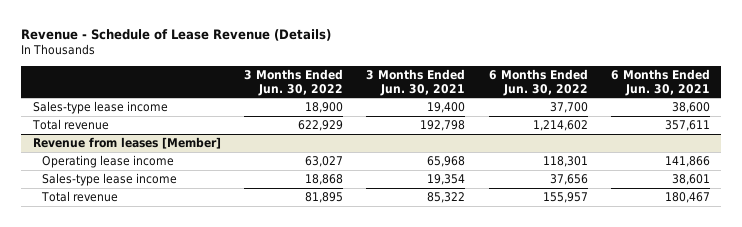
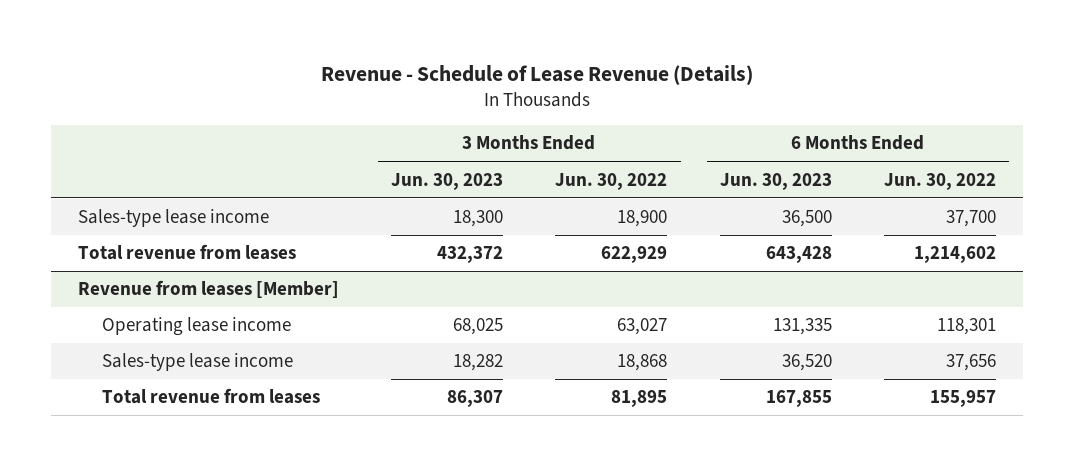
- | 3 Months Ended Jun. 30, 2022 | 3 Months Ended Jun. 30, 2021 | 6 Months Ended Jun. 30, 2022 | 6 Months Ended Jun. 30, 2021
+ | 3 Months Ended Jun. 30, 2023 | 3 Months Ended Jun. 30, 2022 | 6 Months Ended Jun. 30, 2023 | 6 Months Ended Jun. 30, 2022
- Total revenue | 622,929 | 192,798 | 1,214,602 | 357,611
+ Total revenue from leases | 432,372 | 622,929 | 643,428 | 1,214,602
@ Revenue from leases [Member]
- Total revenue | 81,895 | 85,322 | 155,957 | 180,467
+ Total revenue from leases | 86,307 | 81,895 | 167,855 | 155,957

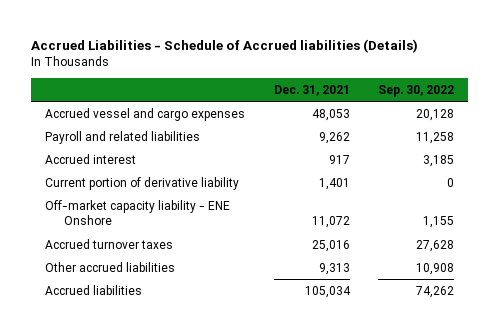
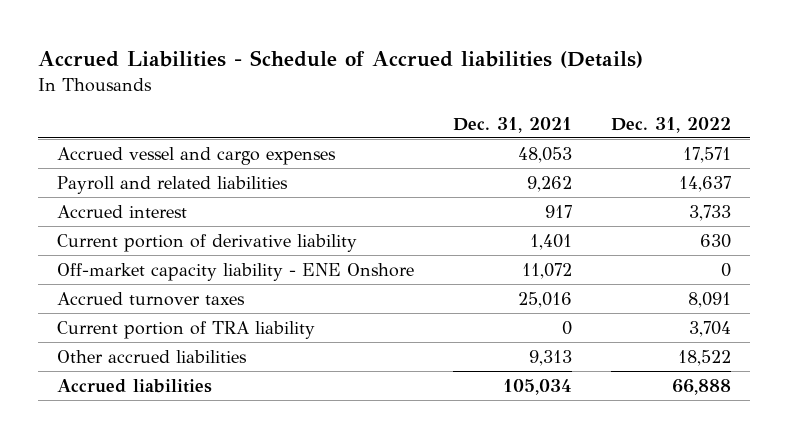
- | Dec. 31, 2021 | Sep. 30, 2022
+ | Dec. 31, 2021 | Dec. 31, 2022
+ Current portion of TRA liability | 0 | 3,704

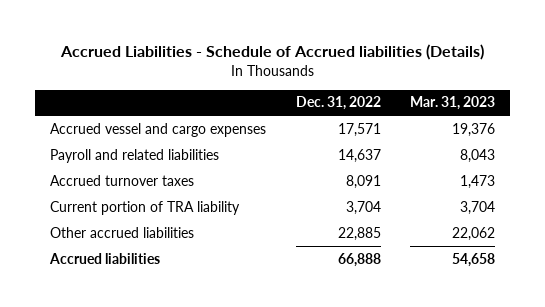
- | Dec. 31, 2021 | Dec. 31, 2022
+ | Dec. 31, 2022 | Mar. 31, 2023
- Accrued interest | 917 | 3,733
- Current portion of derivative liability | 1,401 | 630
- Off-market capacity liability - ENE Onshore | 11,072 | 0
- Other accrued liabilities | 9,313 | 18,522
+ Other accrued liabilities | 22,885 | 22,062

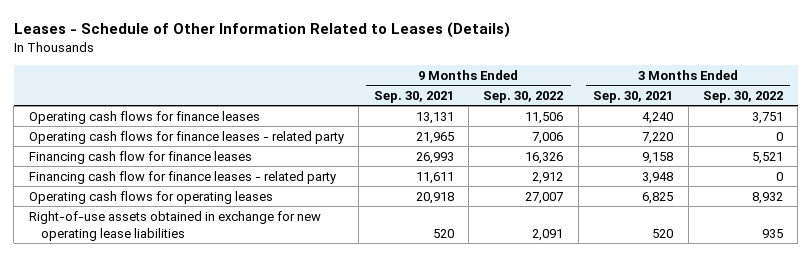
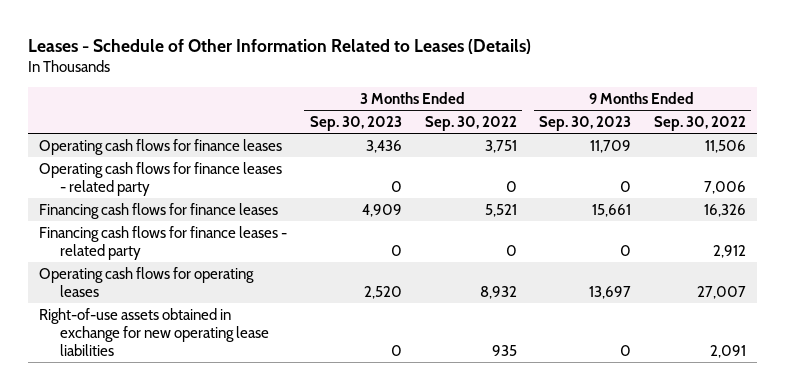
- | 9 Months Ended Sep. 30, 2021 | 9 Months Ended Sep. 30, 2022 | 3 Months Ended Sep. 30, 2021 | 3 Months Ended Sep. 30, 2022
+ | 3 Months Ended Sep. 30, 2023 | 3 Months Ended Sep. 30, 2022 | 9 Months Ended Sep. 30, 2023 | 9 Months Ended Sep. 30, 2022
- Financing cash flow for finance leases | 26,993 | 16,326 | 9,158 | 5,521
- Financing cash flow for finance leases - related party | 11,611 | 2,912 | 3,948 | 0
+ Financing cash flows for finance leases | 4,909 | 5,521 | 15,661 | 16,326
+ Financing cash flows for finance leases - related party | 0 | 0 | 0 | 2,912

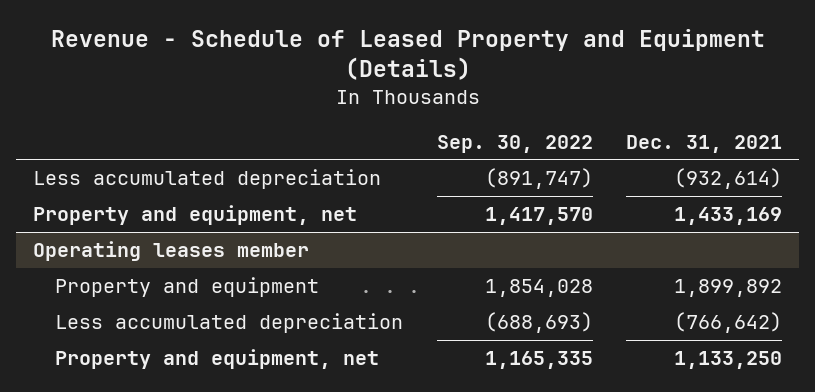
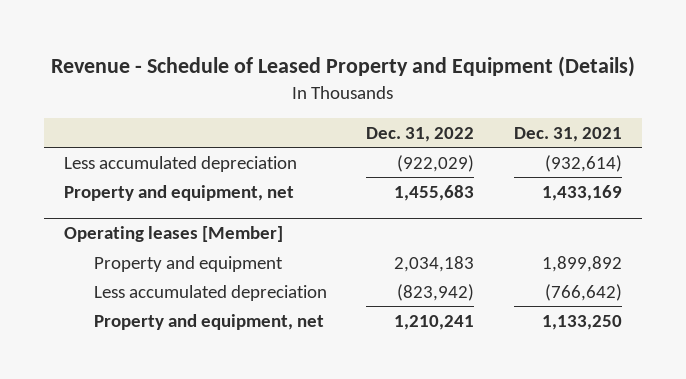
- | Sep. 30, 2022 | Dec. 31, 2021
+ | Dec. 31, 2022 | Dec. 31, 2021
- Operating leases member
+ Operating leases [Member]

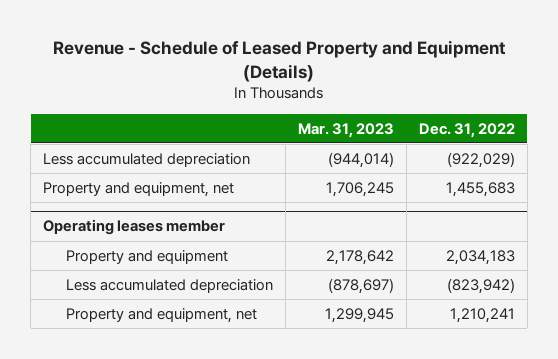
- | Dec. 31, 2022 | Dec. 31, 2021
+ | Mar. 31, 2023 | Dec. 31, 2022
- Operating leases [Member]
+ Operating leases member

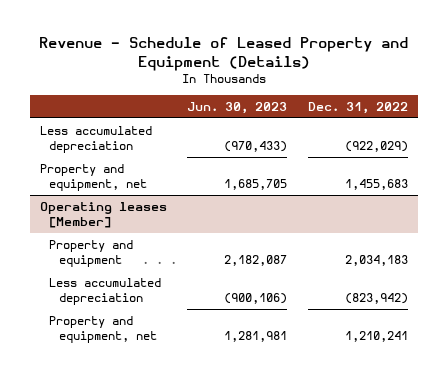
- | Mar. 31, 2023 | Dec. 31, 2022
+ | Jun. 30, 2023 | Dec. 31, 2022
- Operating leases member
+ Operating leases [Member]

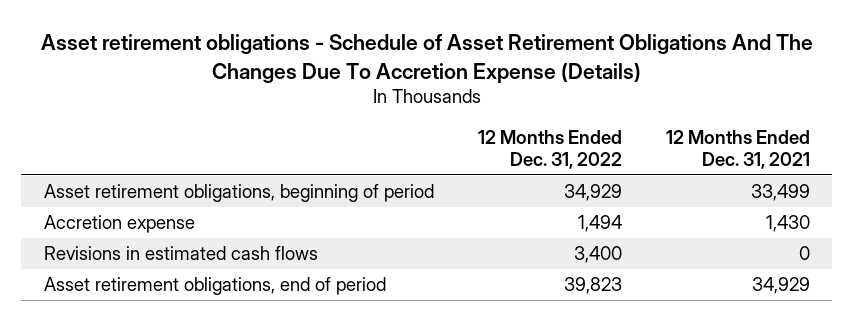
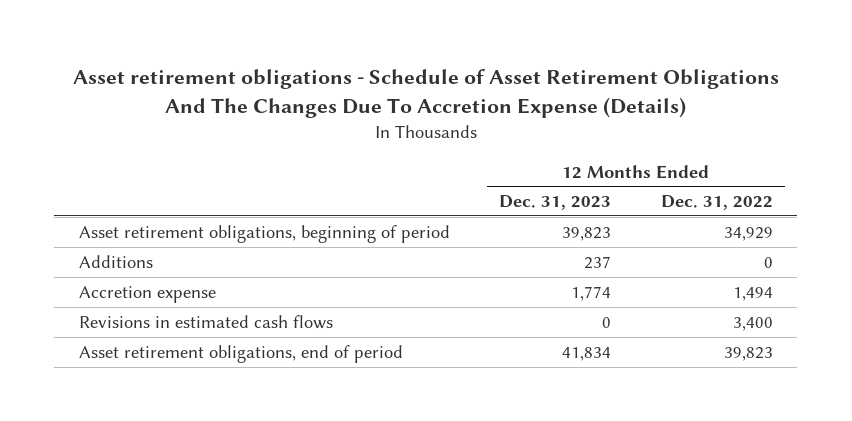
- | 12 Months Ended Dec. 31, 2022 | 12 Months Ended Dec. 31, 2021
+ | 12 Months Ended Dec. 31, 2023 | 12 Months Ended Dec. 31, 2022
+ Additions | 237 | 0

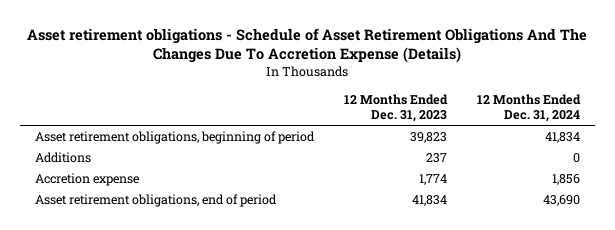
- | 12 Months Ended Dec. 31, 2023 | 12 Months Ended Dec. 31, 2022
+ | 12 Months Ended Dec. 31, 2023 | 12 Months Ended Dec. 31, 2024
- Revisions in estimated cash flows | 0 | 3,400

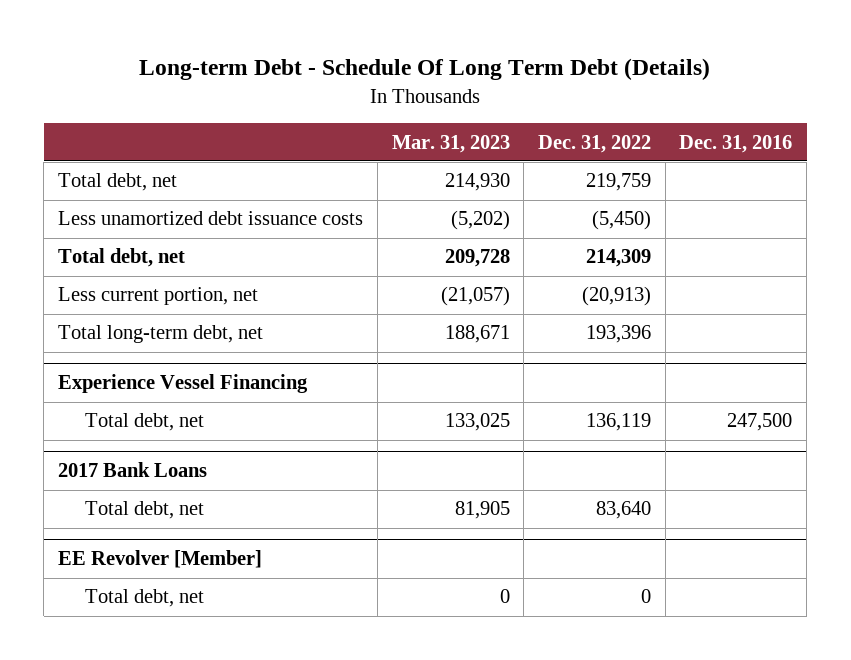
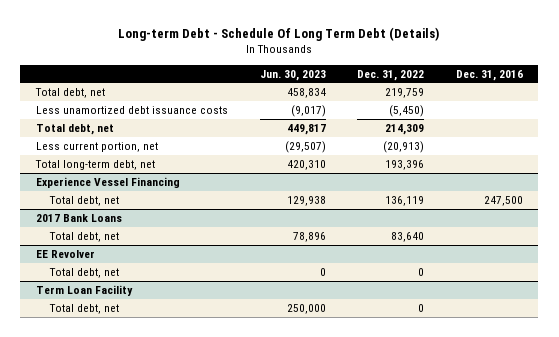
- | Mar. 31, 2023 | Dec. 31, 2022 | Dec. 31, 2016
+ | Jun. 30, 2023 | Dec. 31, 2022 | Dec. 31, 2016
- EE Revolver [Member]
+ EE Revolver
+ Term Loan Facility
+ Total debt, net | 250,000 | 0 |

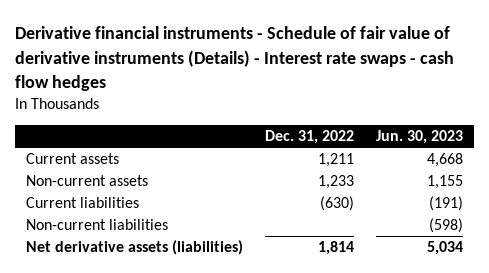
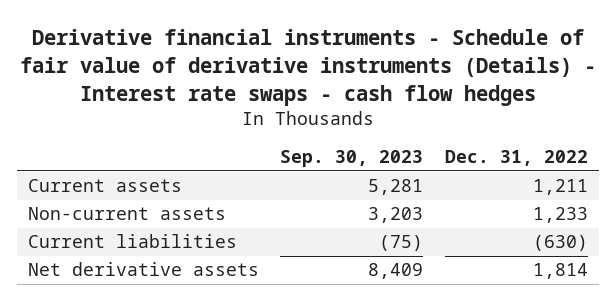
- | Dec. 31, 2022 | Jun. 30, 2023
+ | Sep. 30, 2023 | Dec. 31, 2022
- Non-current liabilities | | (598)
- Net derivative assets (liabilities) | 1,814 | 5,034
+ Net derivative assets | 8,409 | 1,814

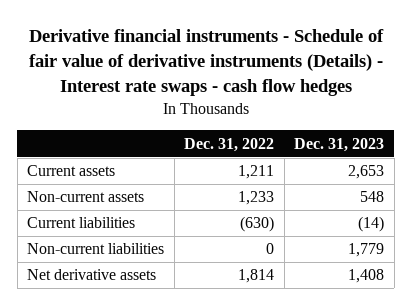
- | Sep. 30, 2023 | Dec. 31, 2022
+ | Dec. 31, 2022 | Dec. 31, 2023
+ Non-current liabilities | 0 | 1,779

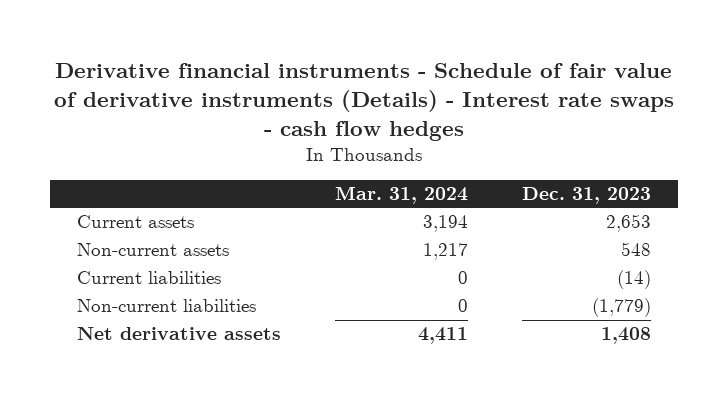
- | Dec. 31, 2022 | Dec. 31, 2023
+ | Mar. 31, 2024 | Dec. 31, 2023
- Non-current liabilities | 0 | 1,779
+ Non-current liabilities | 0 | (1,779)

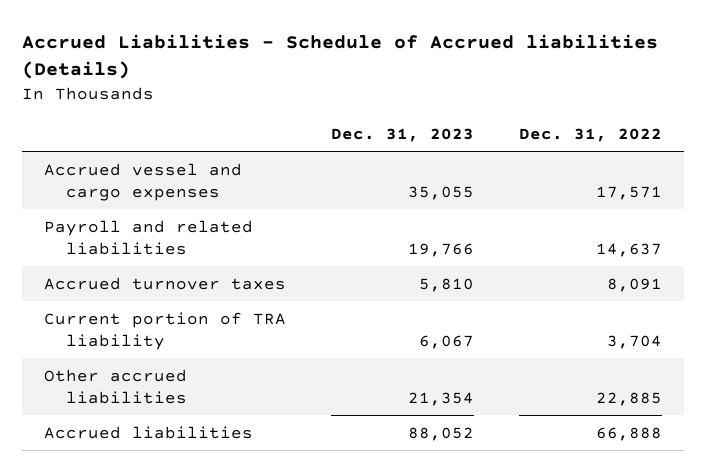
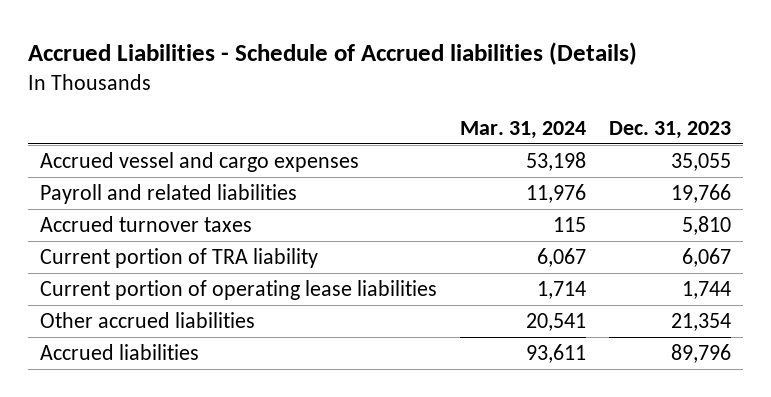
- | Dec. 31, 2023 | Dec. 31, 2022
+ | Mar. 31, 2024 | Dec. 31, 2023
+ Current portion of operating lease liabilities | 1,714 | 1,744
- Accrued liabilities | 88,052 | 66,888
+ Accrued liabilities | 93,611 | 89,796

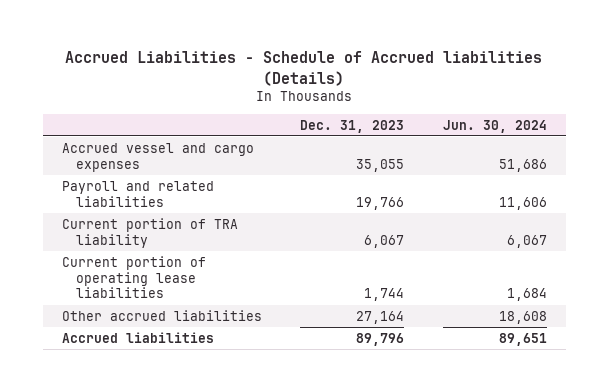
- | Mar. 31, 2024 | Dec. 31, 2023
+ | Dec. 31, 2023 | Jun. 30, 2024
- Accrued turnover taxes | 115 | 5,810
- Other accrued liabilities | 20,541 | 21,354
+ Other accrued liabilities | 27,164 | 18,608

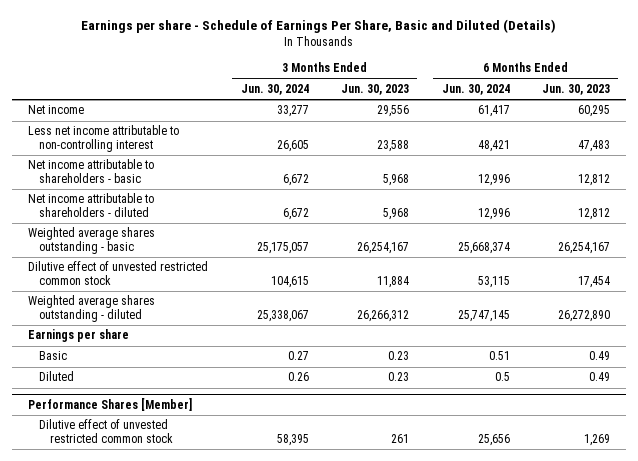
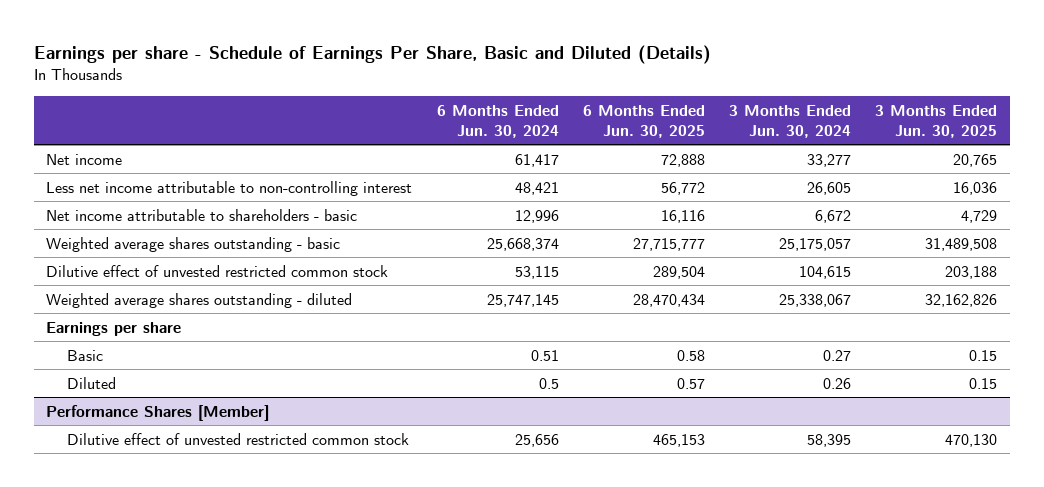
- | 3 Months Ended Jun. 30, 2024 | 3 Months Ended Jun. 30, 2023 | 6 Months Ended Jun. 30, 2024 | 6 Months Ended Jun. 30, 2023
+ | 6 Months Ended Jun. 30, 2024 | 6 Months Ended Jun. 30, 2025 | 3 Months Ended Jun. 30, 2024 | 3 Months Ended Jun. 30, 2025
- Net income attributable to shareholders - diluted | 6,672 | 5,968 | 12,996 | 12,812

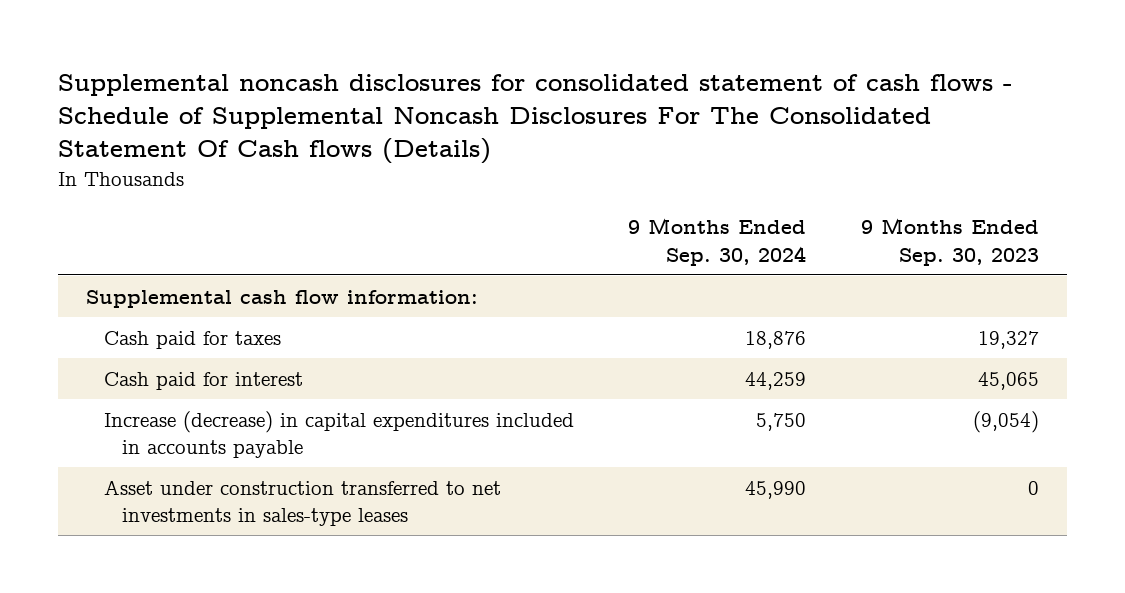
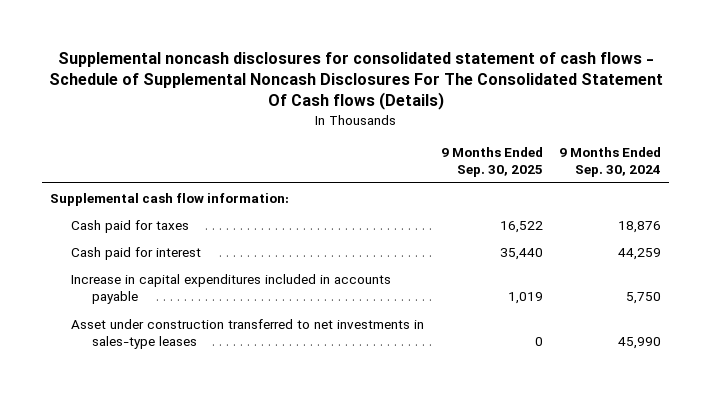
- | 9 Months Ended Sep. 30, 2024 | 9 Months Ended Sep. 30, 2023
+ | 9 Months Ended Sep. 30, 2025 | 9 Months Ended Sep. 30, 2024
- Increase (decrease) in capital expenditures included in accounts payable | 5,750 | (9,054)
+ Increase in capital expenditures included in accounts payable | 1,019 | 5,750

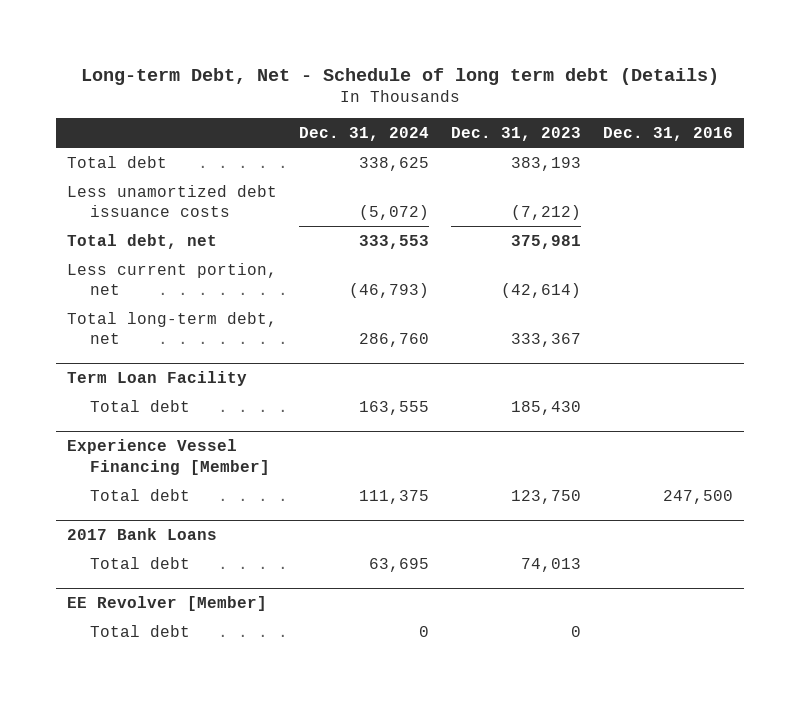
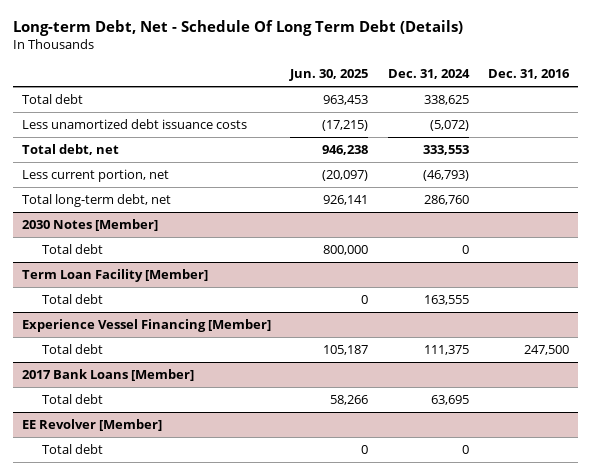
- Long-term Debt, Net - Schedule of long term debt (Details)
+ Long-term Debt, Net - Schedule Of Long Term Debt (Details)
- | Dec. 31, 2024 | Dec. 31, 2023 | Dec. 31, 2016
+ | Jun. 30, 2025 | Dec. 31, 2024 | Dec. 31, 2016
- Term Loan Facility
+ 2030 Notes [Member]
+ Total debt | 800,000 | 0 |
+ Term Loan Facility [Member]
- 2017 Bank Loans
+ 2017 Bank Loans [Member]

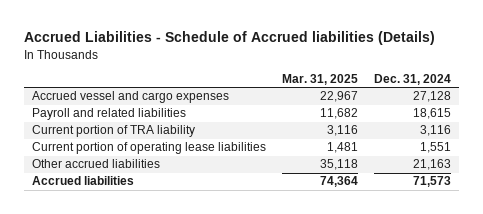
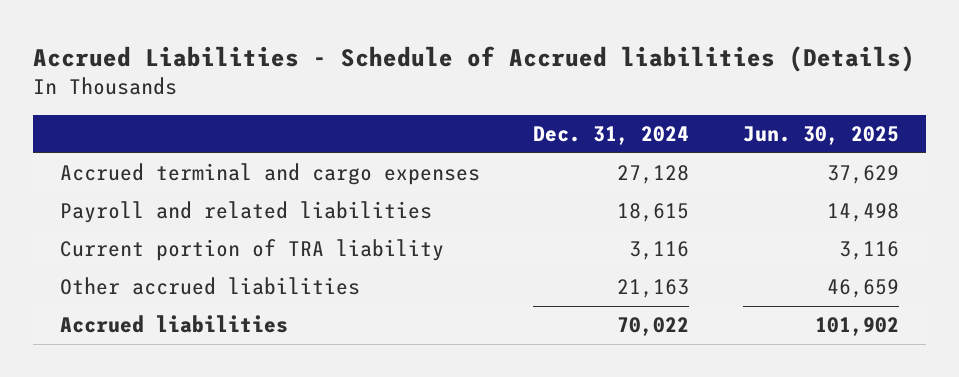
- | Mar. 31, 2025 | Dec. 31, 2024
+ | Dec. 31, 2024 | Jun. 30, 2025
- Accrued vessel and cargo expenses | 22,967 | 27,128
+ Accrued terminal and cargo expenses | 27,128 | 37,629
- Current portion of operating lease liabilities | 1,481 | 1,551
- Accrued liabilities | 74,364 | 71,573
+ Accrued liabilities | 70,022 | 101,902

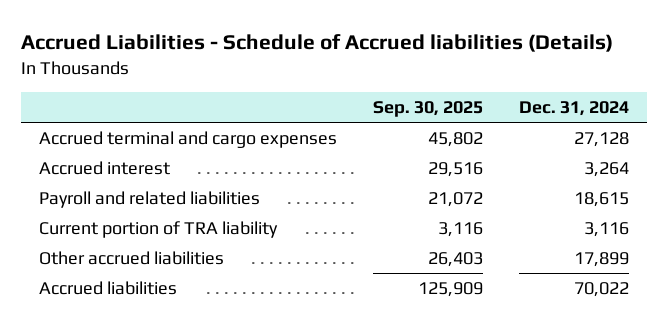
- | Dec. 31, 2024 | Jun. 30, 2025
+ | Sep. 30, 2025 | Dec. 31, 2024
+ Accrued interest | 29,516 | 3,264
- Other accrued liabilities | 21,163 | 46,659
+ Other accrued liabilities | 26,403 | 17,899

